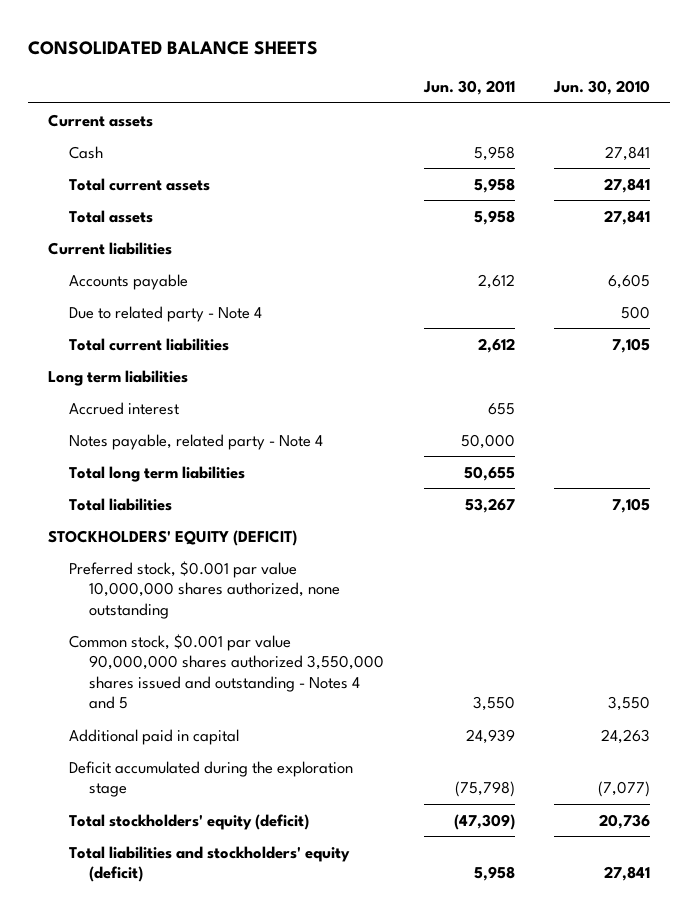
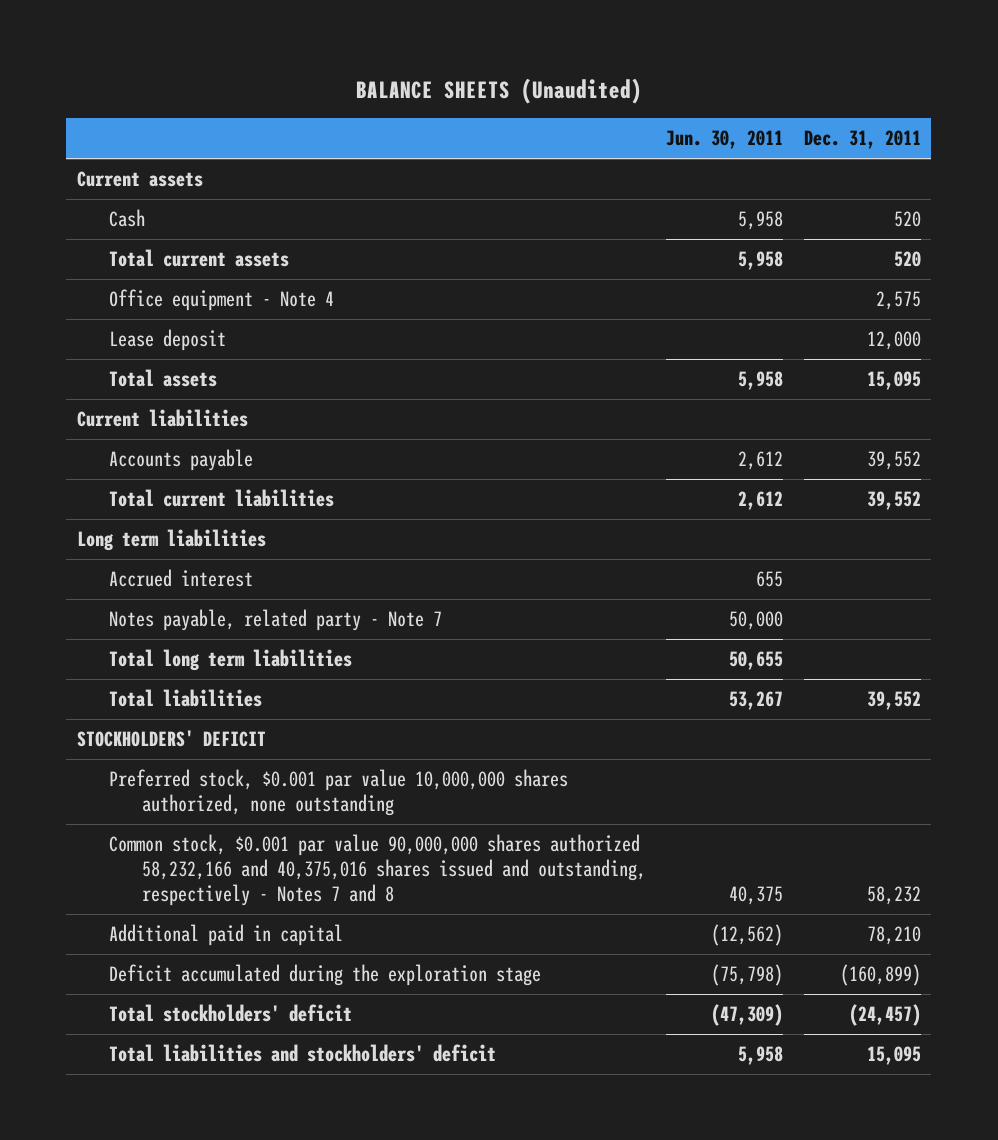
- CONSOLIDATED BALANCE SHEETS
+ BALANCE SHEETS (Unaudited)
- | Jun. 30, 2011 | Jun. 30, 2010
+ | Jun. 30, 2011 | Dec. 31, 2011
+ Office equipment - Note 4 | | 2,575
+ Lease deposit | | 12,000
- Due to related party - Note 4 | | 500
- Notes payable, related party - Note 4 | 50,000 |
+ Notes payable, related party - Note 7 | 50,000 |
- STOCKHOLDERS' EQUITY (DEFICIT)
+ STOCKHOLDERS' DEFICIT
- Common stock, $0.001 par value 90,000,000 shares authorized 3,550,000 shares issued and outstanding - Notes 4 and 5 | 3,550 | 3,550
- Additional paid in capital | 24,939 | 24,263
+ Common stock, $0.001 par value 90,000,000 shares authorized 58,232,166 and 40,375,016 shares issued and outstanding, respectively - Notes 7 and 8 | 40,375 | 58,232
+ Additional paid in capital | (12,562) | 78,210
- Total stockholders' equity (deficit) | (47,309) | 20,736
- Total liabilities and stockholders' equity (deficit) | 5,958 | 27,841
+ Total stockholders' deficit | (47,309) | (24,457)
+ Total liabilities and stockholders' deficit | 5,958 | 15,095

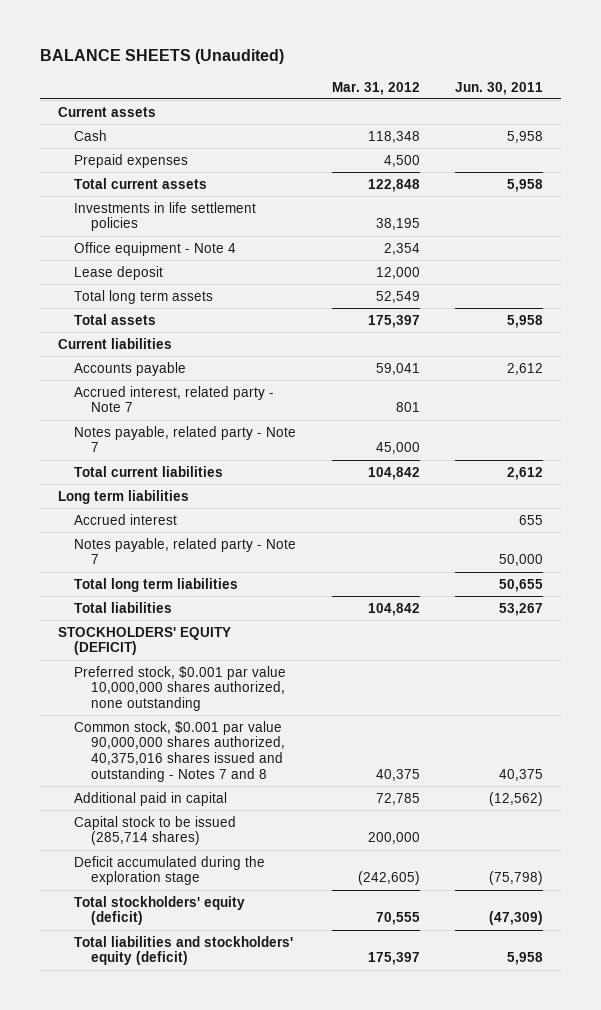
- | Jun. 30, 2011 | Dec. 31, 2011
+ | Mar. 31, 2012 | Jun. 30, 2011
+ Prepaid expenses | 4,500 |
+ Investments in life settlement policies | 38,195 |
+ Total long term assets | 52,549 |
+ Accrued interest, related party - Note 7 | 801 |
+ Notes payable, related party - Note 7 | 45,000 |
- STOCKHOLDERS' DEFICIT
+ STOCKHOLDERS' EQUITY (DEFICIT)
- Common stock, $0.001 par value 90,000,000 shares authorized 58,232,166 and 40,375,016 shares issued and outstanding, respectively - Notes 7 and 8 | 40,375 | 58,232
+ Common stock, $0.001 par value 90,000,000 shares authorized, 40,375,016 shares issued and outstanding - Notes 7 and 8 | 40,375 | 40,375
+ Capital stock to be issued (285,714 shares) | 200,000 |
- Total stockholders' deficit | (47,309) | (24,457)
- Total liabilities and stockholders' deficit | 5,958 | 15,095
+ Total stockholders' equity (deficit) | 70,555 | (47,309)
+ Total liabilities and stockholders' equity (deficit) | 175,397 | 5,958

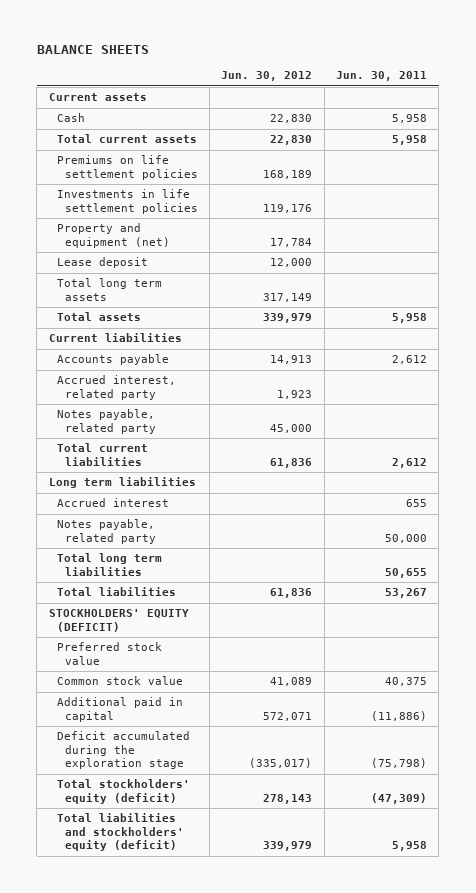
- BALANCE SHEETS (Unaudited)
+ BALANCE SHEETS
- | Mar. 31, 2012 | Jun. 30, 2011
+ | Jun. 30, 2012 | Jun. 30, 2011
- Prepaid expenses | 4,500 |
+ Premiums on life settlement policies | 168,189 |
- Office equipment - Note 4 | 2,354 |
+ Property and equipment (net) | 17,784 |
- Accrued interest, related party - Note 7 | 801 |
- Notes payable, related party - Note 7 | 45,000 |
+ Accrued interest, related party | 1,923 |
+ Notes payable, related party | 45,000 |
- Notes payable, related party - Note 7 | | 50,000
+ Notes payable, related party | | 50,000
- Preferred stock, $0.001 par value 10,000,000 shares authorized, none outstanding
- Common stock, $0.001 par value 90,000,000 shares authorized, 40,375,016 shares issued and outstanding - Notes 7 and 8 | 40,375 | 40,375
- Additional paid in capital | 72,785 | (12,562)
- Capital stock to be issued (285,714 shares) | 200,000 |
+ Preferred stock value
+ Common stock value | 41,089 | 40,375
+ Additional paid in capital | 572,071 | (11,886)

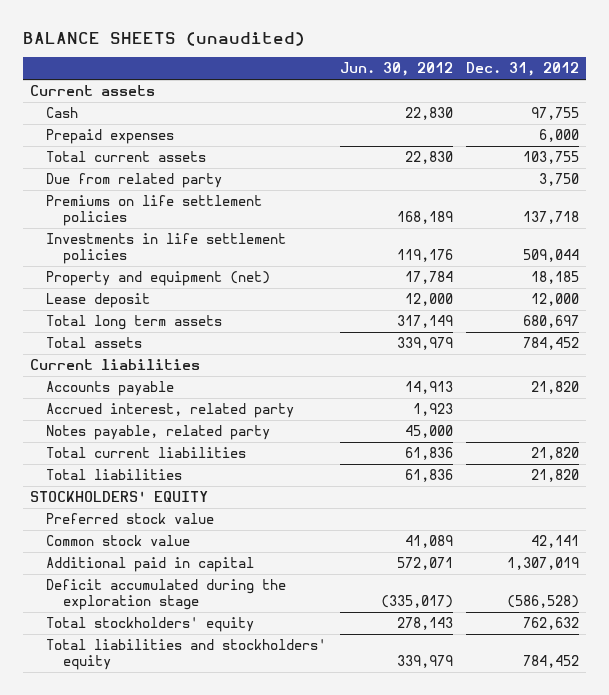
- BALANCE SHEETS
+ BALANCE SHEETS (unaudited)
- | Jun. 30, 2012 | Jun. 30, 2011
+ | Jun. 30, 2012 | Dec. 31, 2012
+ Prepaid expenses | | 6,000
+ Due from related party | | 3,750
- Long term liabilities
- Accrued interest | | 655
- Notes payable, related party | | 50,000
- Total long term liabilities | | 50,655
- STOCKHOLDERS' EQUITY (DEFICIT)
+ STOCKHOLDERS' EQUITY
- Total stockholders' equity (deficit) | 278,143 | (47,309)
- Total liabilities and stockholders' equity (deficit) | 339,979 | 5,958
+ Total stockholders' equity | 278,143 | 762,632
+ Total liabilities and stockholders' equity | 339,979 | 784,452

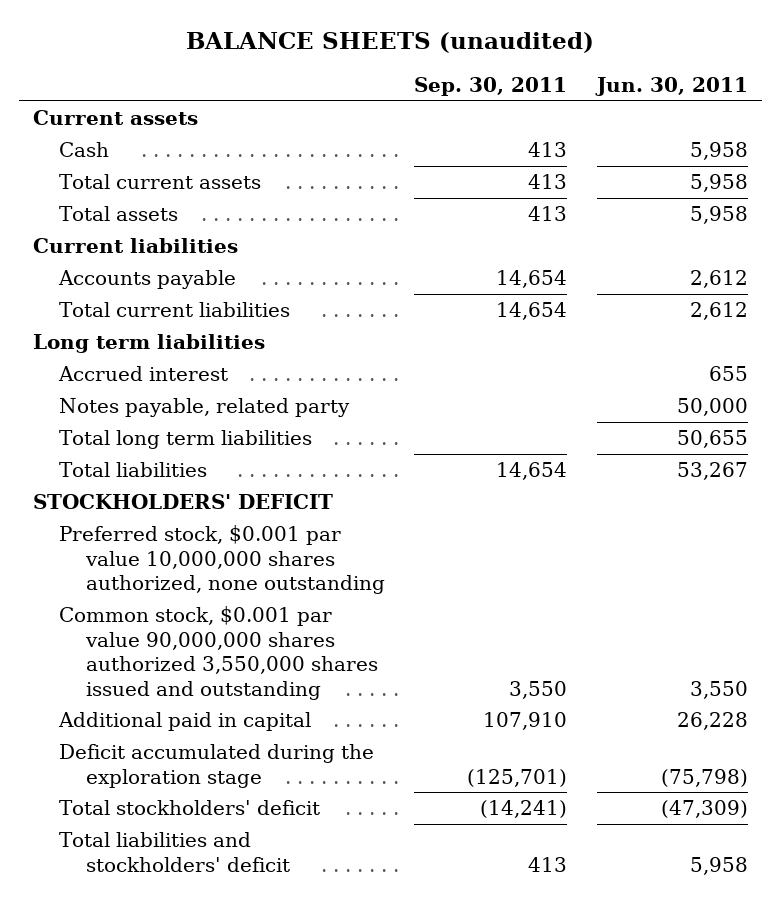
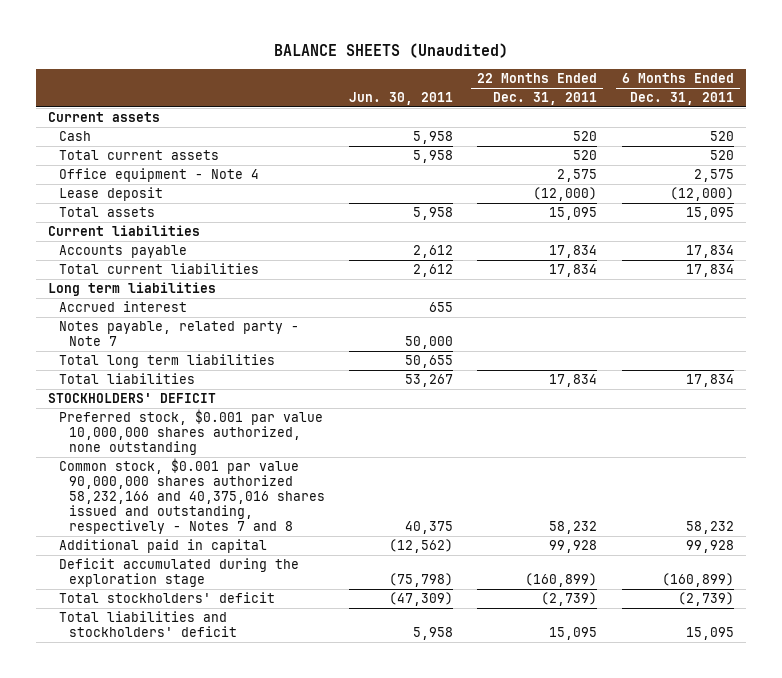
- BALANCE SHEETS (unaudited)
+ BALANCE SHEETS (Unaudited)
- | Sep. 30, 2011 | Jun. 30, 2011
+ | Jun. 30, 2011 | 22 Months Ended Dec. 31, 2011 | 6 Months Ended Dec. 31, 2011
+ Office equipment - Note 4 | | 2,575 | 2,575
+ Lease deposit | | (12,000) | (12,000)
- Notes payable, related party | | 50,000
+ Notes payable, related party - Note 7 | 50,000 | |
- Common stock, $0.001 par value 90,000,000 shares authorized 3,550,000 shares issued and outstanding | 3,550 | 3,550
- Additional paid in capital | 107,910 | 26,228
+ Common stock, $0.001 par value 90,000,000 shares authorized 58,232,166 and 40,375,016 shares issued and outstanding, respectively - Notes 7 and 8 | 40,375 | 58,232 | 58,232
+ Additional paid in capital | (12,562) | 99,928 | 99,928

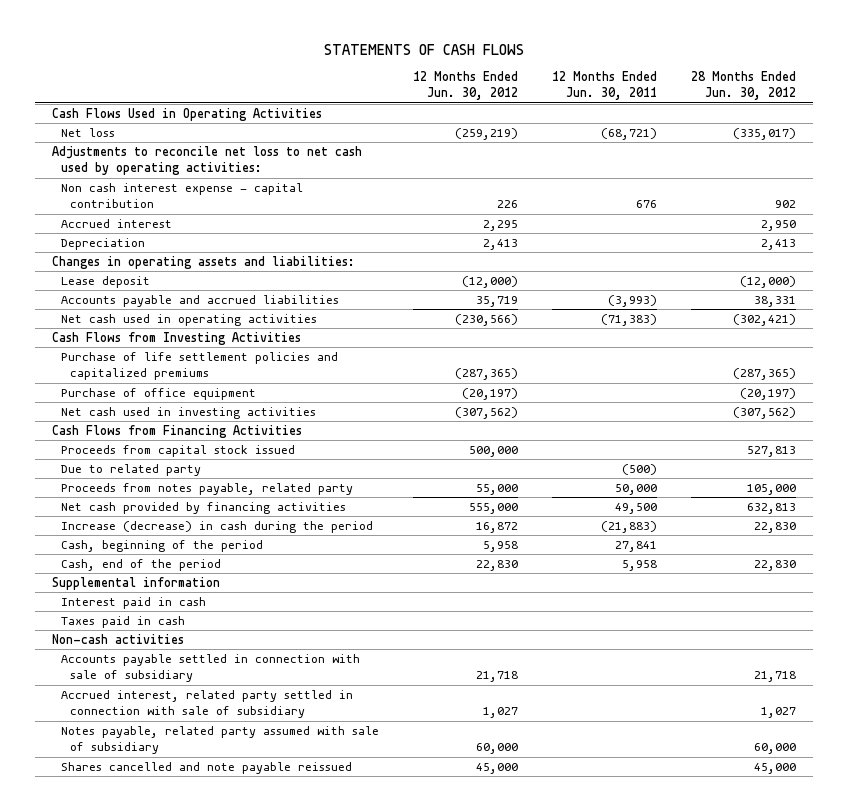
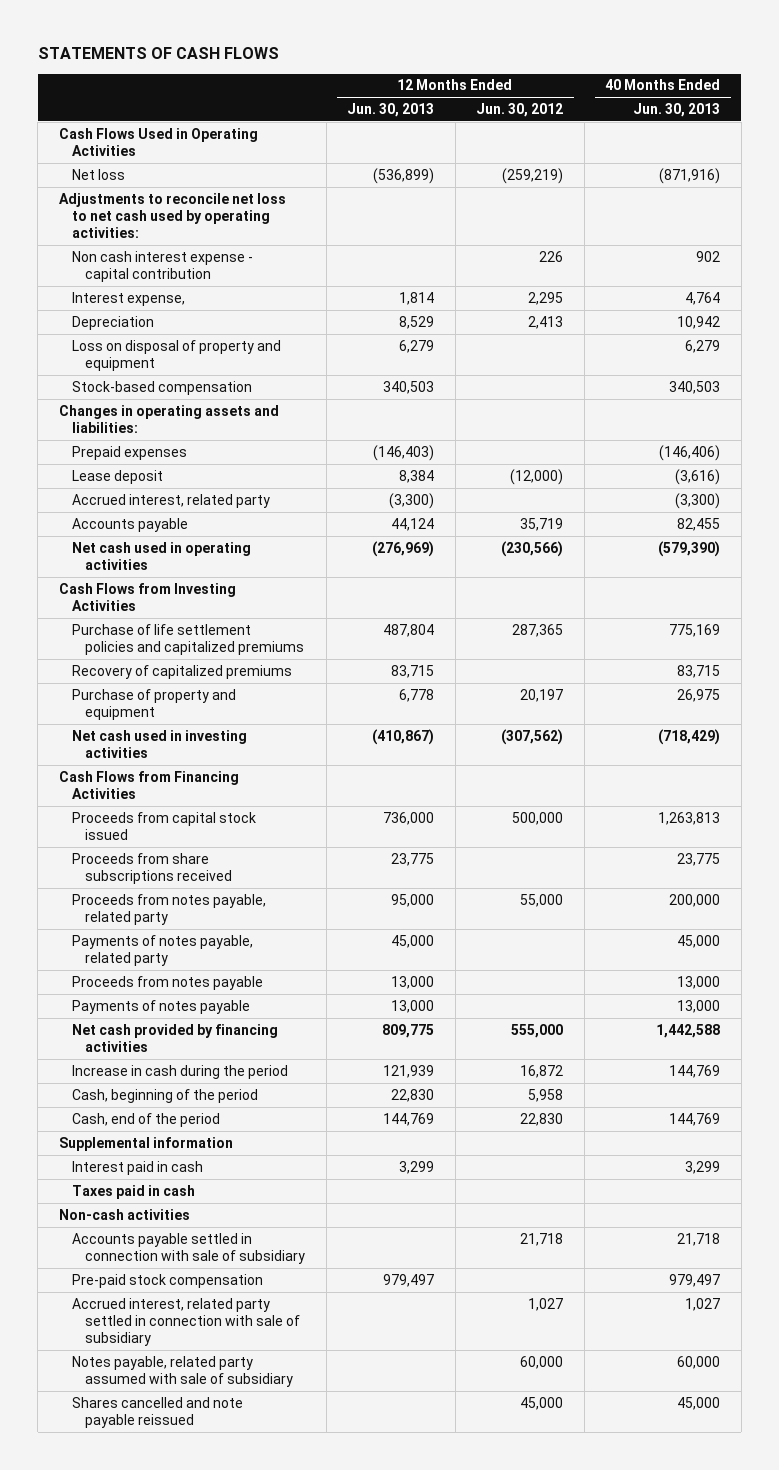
- | 12 Months Ended Jun. 30, 2012 | 12 Months Ended Jun. 30, 2011 | 28 Months Ended Jun. 30, 2012
+ | 12 Months Ended Jun. 30, 2013 | 12 Months Ended Jun. 30, 2012 | 40 Months Ended Jun. 30, 2013
- Accrued interest | 2,295 | | 2,950
+ Interest expense, | 1,814 | 2,295 | 4,764
+ Loss on disposal of property and equipment | 6,279 | | 6,279
+ Stock-based compensation | 340,503 | | 340,503
+ Prepaid expenses | (146,403) | | (146,406)
- Accounts payable and accrued liabilities | 35,719 | (3,993) | 38,331
+ Accrued interest, related party | (3,300) | | (3,300)
+ Accounts payable | 44,124 | 35,719 | 82,455
- Purchase of life settlement policies and capitalized premiums | (287,365) | | (287,365)
- Purchase of office equipment | (20,197) | | (20,197)
+ Purchase of life settlement policies and capitalized premiums | 487,804 | 287,365 | 775,169
+ Recovery of capitalized premiums | 83,715 | | 83,715
+ Purchase of property and equipment | 6,778 | 20,197 | 26,975
- Due to related party | | (500) |
+ Proceeds from share subscriptions received | 23,775 | | 23,775
+ Payments of notes payable, related party | 45,000 | | 45,000
+ Proceeds from notes payable | 13,000 | | 13,000
+ Payments of notes payable | 13,000 | | 13,000
- Increase (decrease) in cash during the period | 16,872 | (21,883) | 22,830
+ Increase in cash during the period | 121,939 | 16,872 | 144,769
+ Pre-paid stock compensation | 979,497 | | 979,497

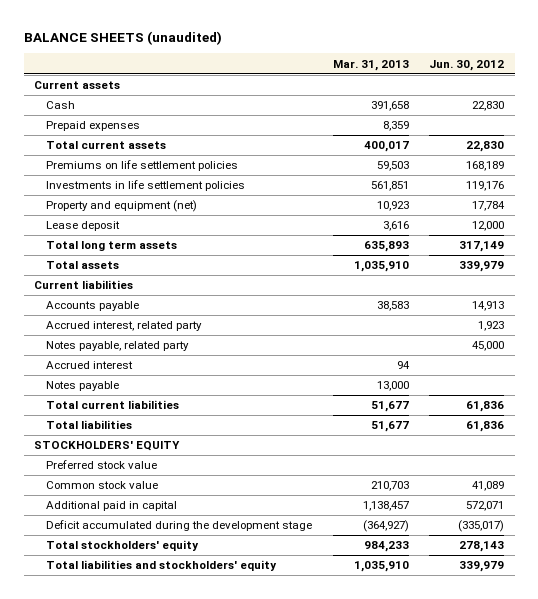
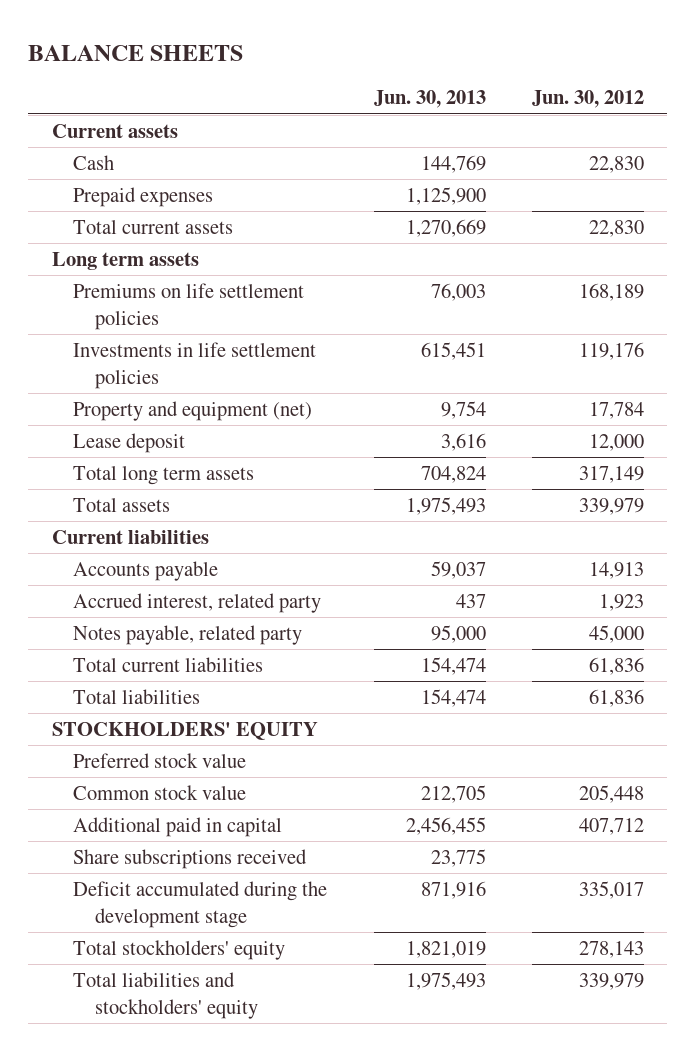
- BALANCE SHEETS (unaudited)
+ BALANCE SHEETS
- | Mar. 31, 2013 | Jun. 30, 2012
+ | Jun. 30, 2013 | Jun. 30, 2012
+ Long term assets
- Accrued interest | 94 |
- Notes payable | 13,000 |
- Common stock value | 210,703 | 41,089
- Additional paid in capital | 1,138,457 | 572,071
- Deficit accumulated during the development stage | (364,927) | (335,017)
+ Common stock value | 212,705 | 205,448
+ Additional paid in capital | 2,456,455 | 407,712
+ Share subscriptions received | 23,775 |
+ Deficit accumulated during the development stage | 871,916 | 335,017

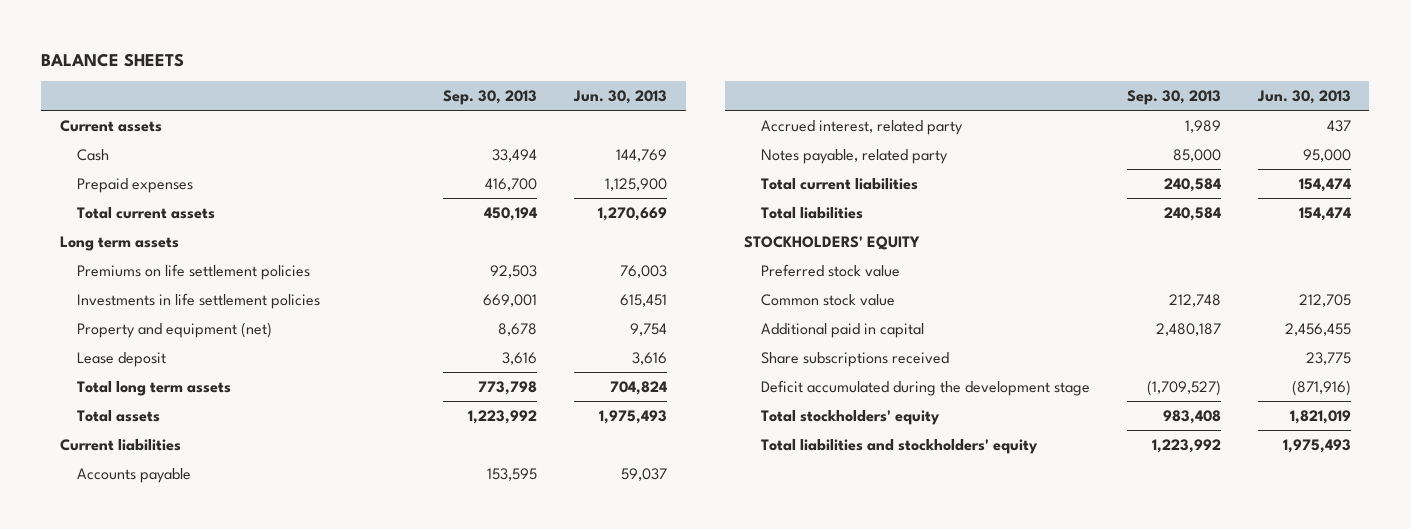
- | Jun. 30, 2013 | Jun. 30, 2012
+ | Sep. 30, 2013 | Jun. 30, 2013
- Deficit accumulated during the development stage | 871,916 | 335,017
+ Deficit accumulated during the development stage | (1,709,527) | (871,916)

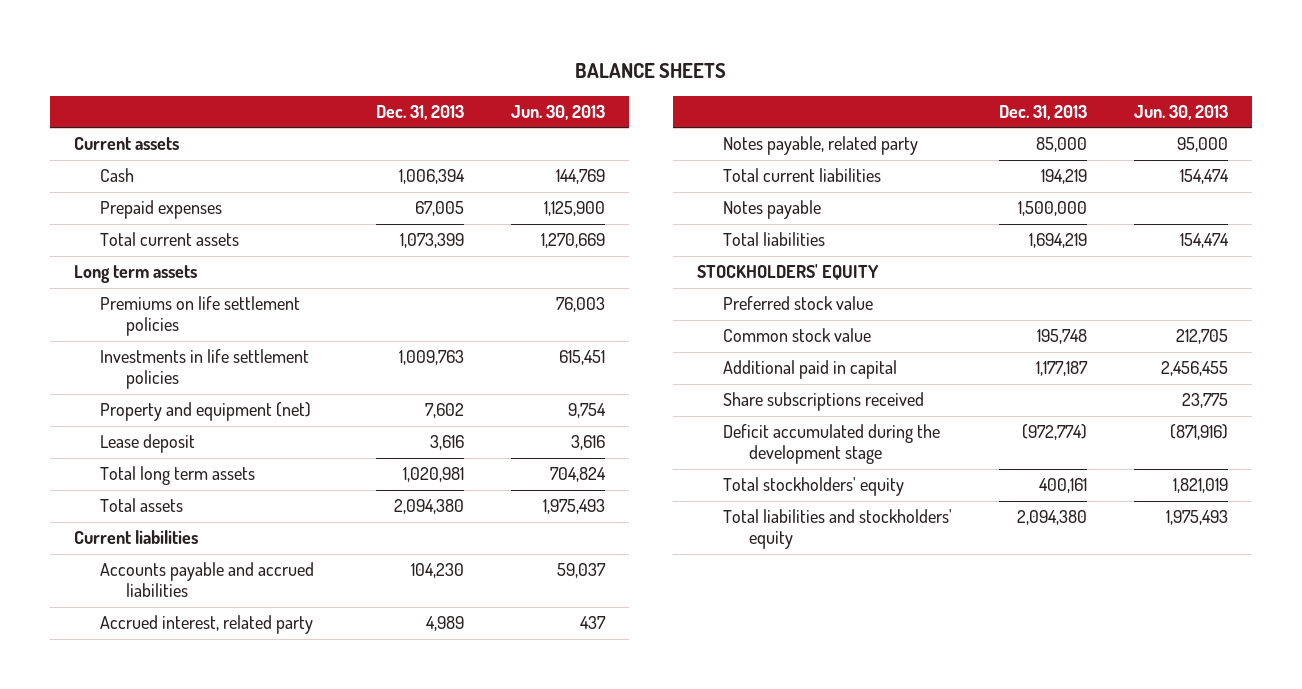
- | Sep. 30, 2013 | Jun. 30, 2013
+ | Dec. 31, 2013 | Jun. 30, 2013
- Accounts payable | 153,595 | 59,037
+ Accounts payable and accrued liabilities | 104,230 | 59,037
+ Notes payable | 1,500,000 |

